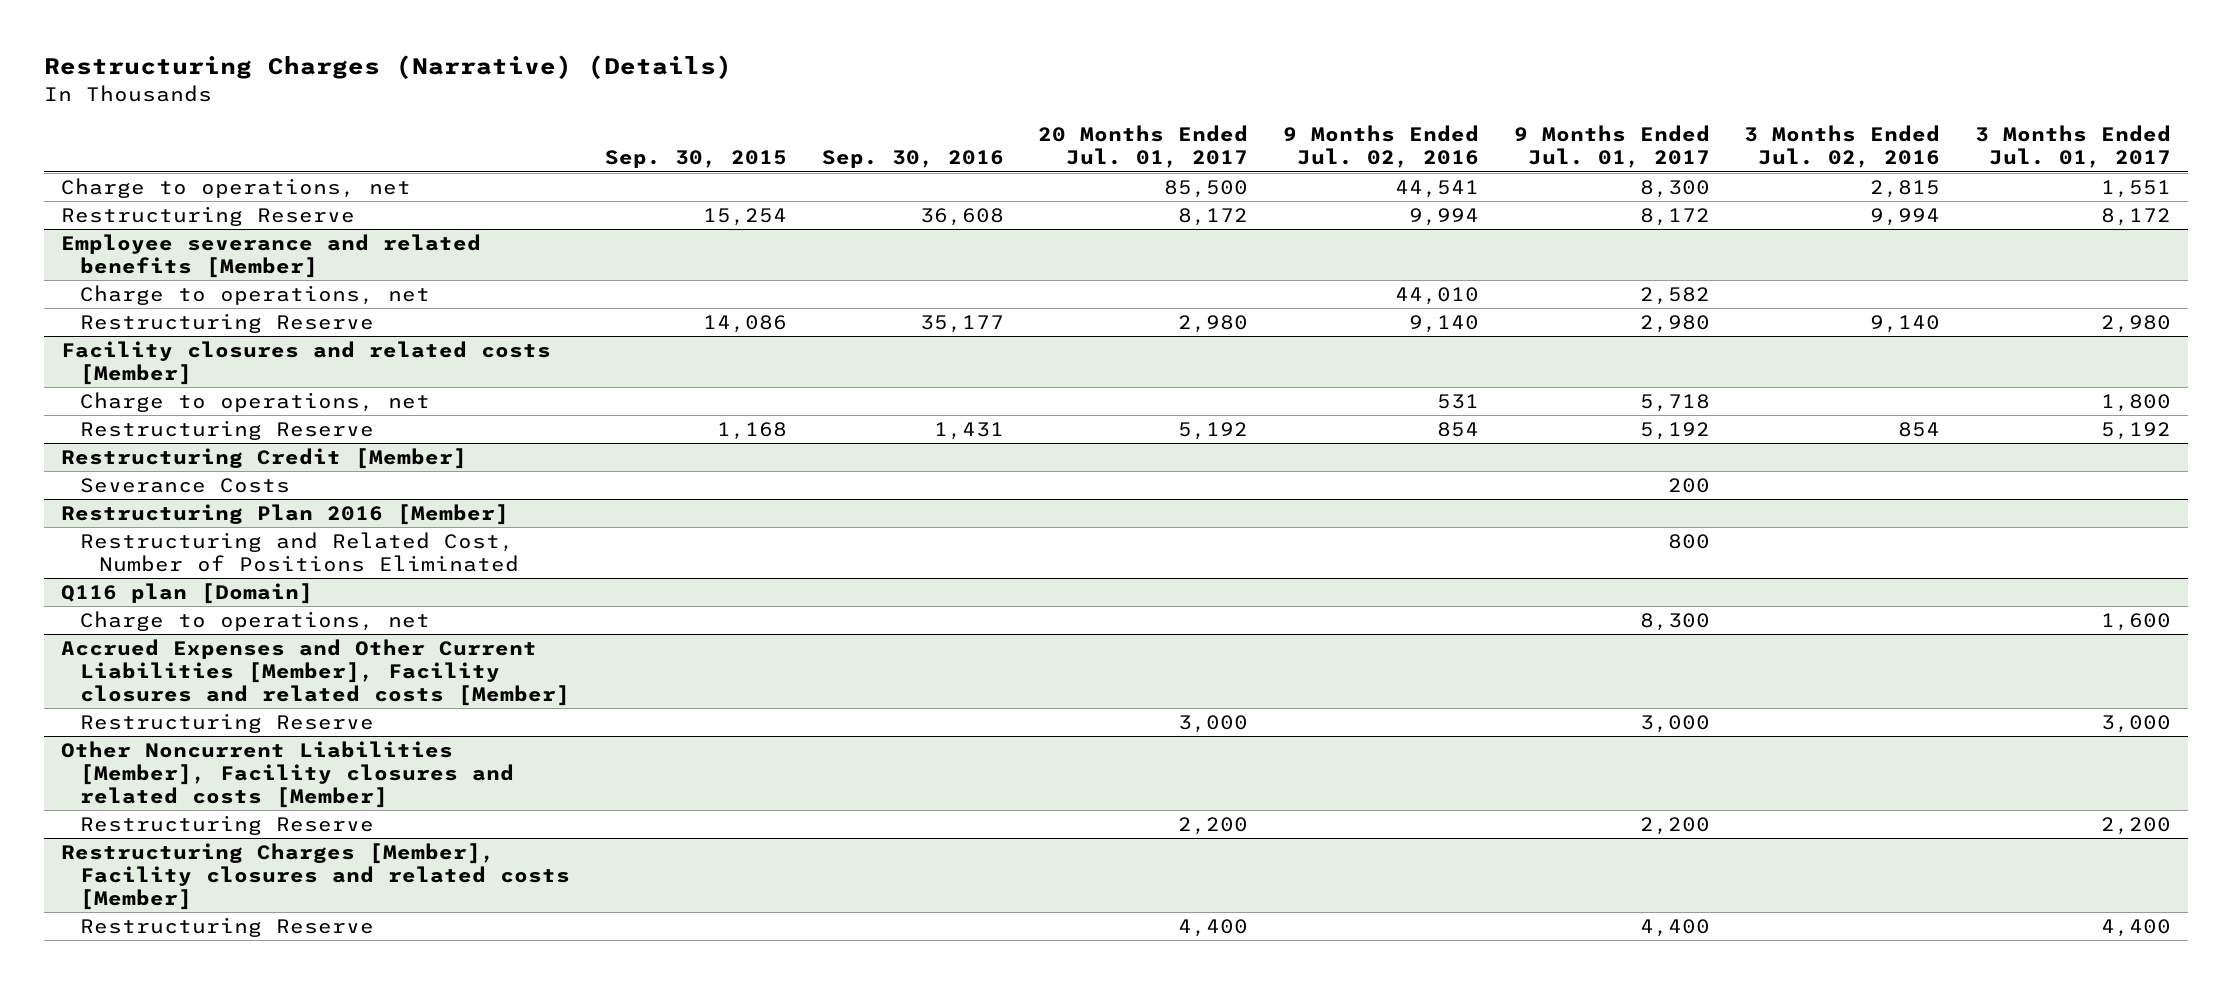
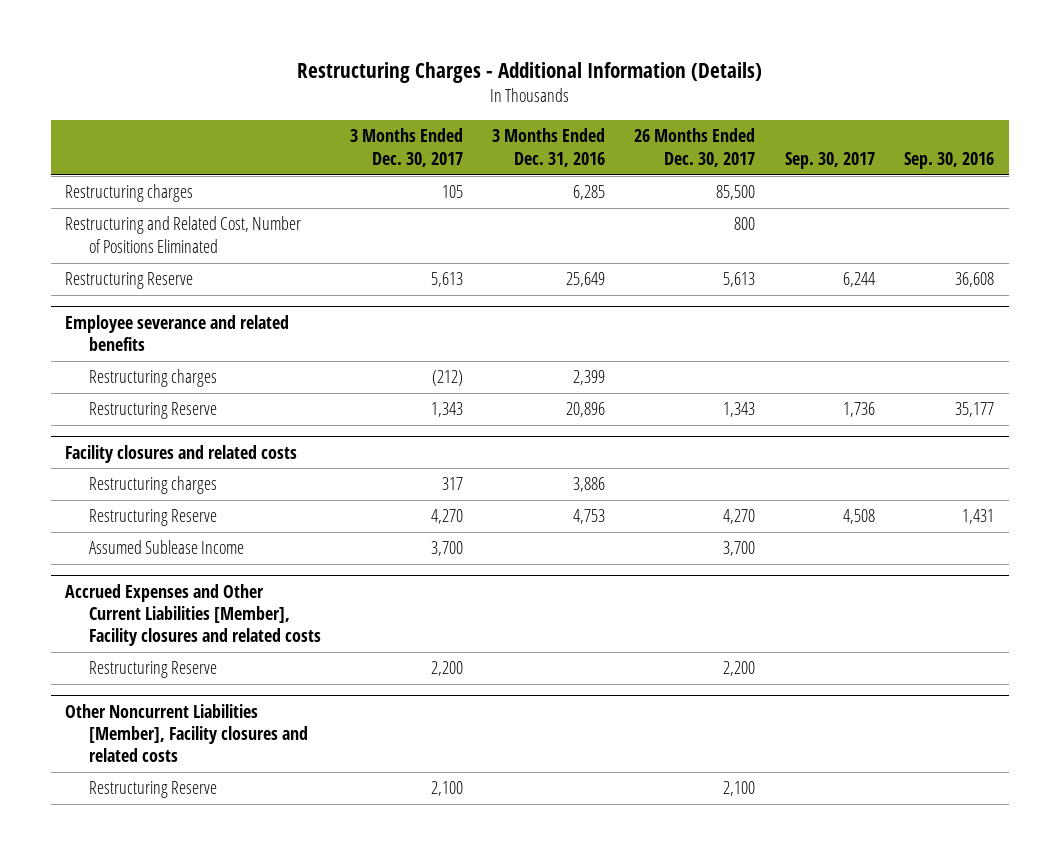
- Restructuring Charges (Narrative) (Details)
+ Restructuring Charges - Additional Information (Details)
- | Sep. 30, 2015 | Sep. 30, 2016 | 20 Months Ended Jul. 01, 2017 | 9 Months Ended Jul. 02, 2016 | 9 Months Ended Jul. 01, 2017 | 3 Months Ended Jul. 02, 2016 | 3 Months Ended Jul. 01, 2017
+ | 3 Months Ended Dec. 30, 2017 | 3 Months Ended Dec. 31, 2016 | 26 Months Ended Dec. 30, 2017 | Sep. 30, 2017 | Sep. 30, 2016
- Charge to operations, net | | | 85,500 | 44,541 | 8,300 | 2,815 | 1,551
+ Restructuring charges | 105 | 6,285 | 85,500 | |
+ Restructuring and Related Cost, Number of Positions Eliminated | | | 800 | |
- Employee severance and related benefits [Member]
- Charge to operations, net | | | | 44,010 | 2,582 | |
+ Employee severance and related benefits
+ Restructuring charges | (212) | 2,399 | | |
- Facility closures and related costs [Member]
- Charge to operations, net | | | | 531 | 5,718 | | 1,800
+ Facility closures and related costs
+ Restructuring charges | 317 | 3,886 | | |
- Restructuring Credit [Member]
- Severance Costs | | | | | 200 | |
- Restructuring Plan 2016 [Member]
- Restructuring and Related Cost, Number of Positions Eliminated | | | | | 800 | |
- Q116 plan [Domain]
- Charge to operations, net | | | | | 8,300 | | 1,600
- Accrued Expenses and Other Current Liabilities [Member], Facility closures and related costs [Member]
+ Assumed Sublease Income | 3,700 | | 3,700 | |
+ Accrued Expenses and Other Current Liabilities [Member], Facility closures and related costs
- Other Noncurrent Liabilities [Member], Facility closures and related costs [Member]
+ Other Noncurrent Liabilities [Member], Facility closures and related costs
- Restructuring Charges [Member], Facility closures and related costs [Member]
- Restructuring Reserve | | | 4,400 | | 4,400 | | 4,400

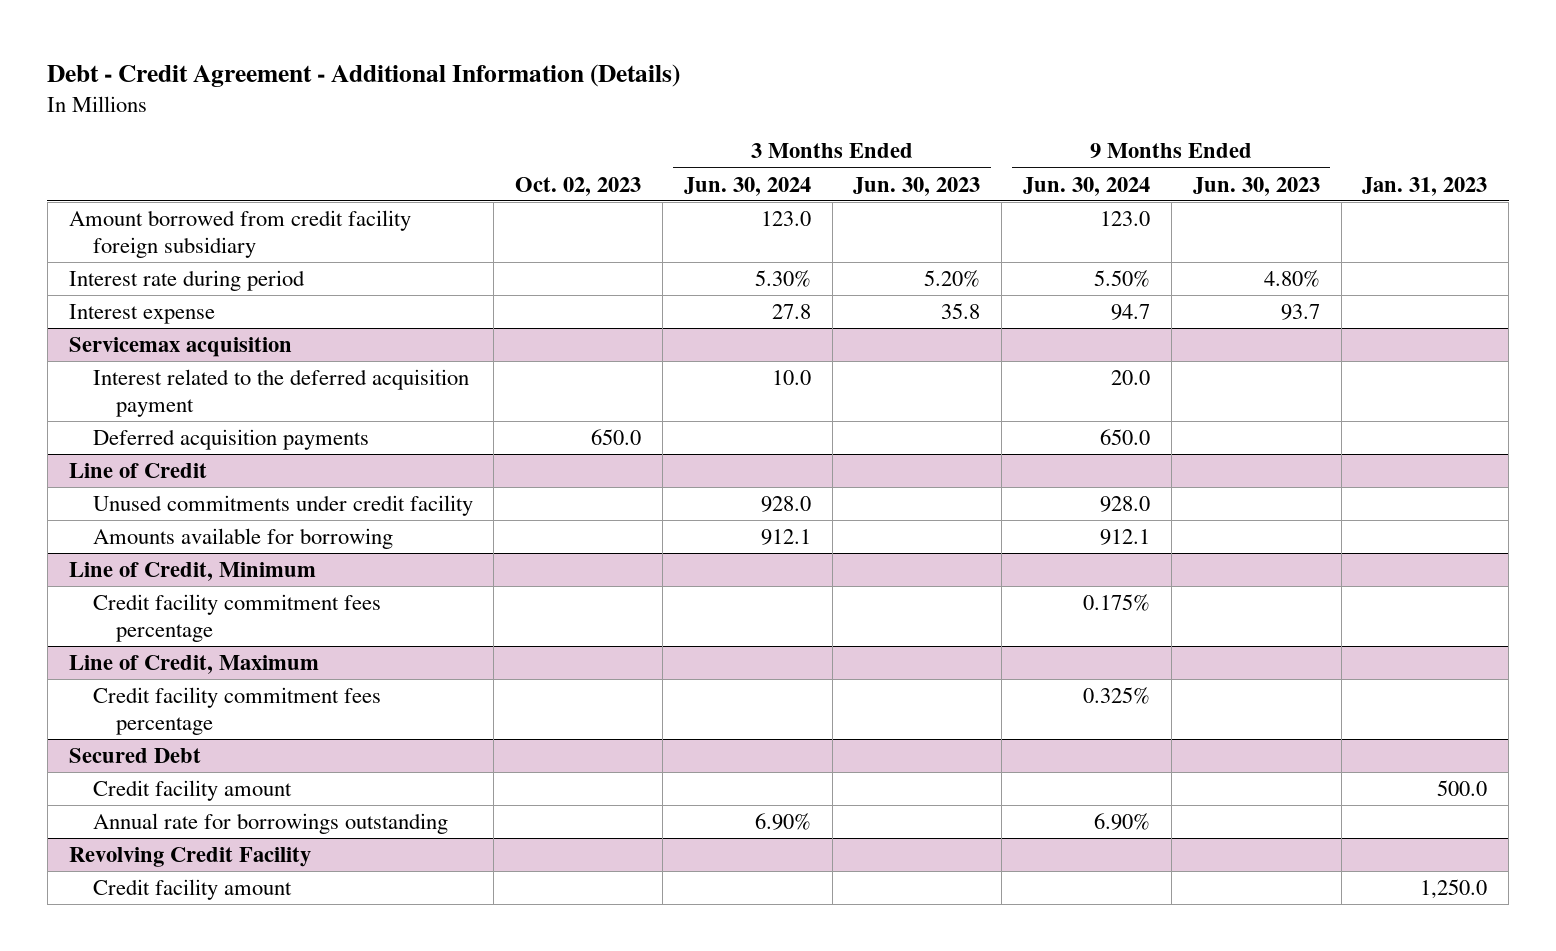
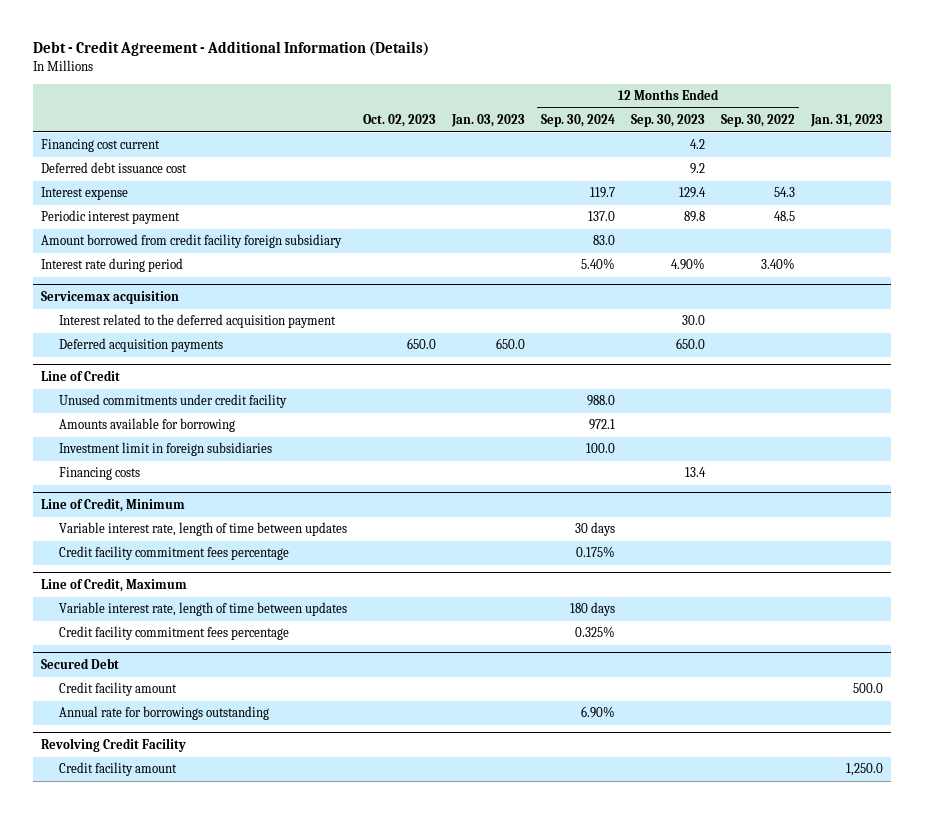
- | Oct. 02, 2023 | 3 Months Ended Jun. 30, 2024 | 3 Months Ended Jun. 30, 2023 | 9 Months Ended Jun. 30, 2024 | 9 Months Ended Jun. 30, 2023 | Jan. 31, 2023
+ | Oct. 02, 2023 | Jan. 03, 2023 | 12 Months Ended Sep. 30, 2024 | 12 Months Ended Sep. 30, 2023 | 12 Months Ended Sep. 30, 2022 | Jan. 31, 2023
+ Financing cost current | | | | 4.2 | |
+ Deferred debt issuance cost | | | | 9.2 | |
moved up: Interest expense | | | 119.7 | 129.4 | 54.3 |
+ Periodic interest payment | | | 137.0 | 89.8 | 48.5 |
@ Line of Credit
+ Investment limit in foreign subsidiaries | | | 100.0 | | |
+ Financing costs | | | | 13.4 | |
@ Line of Credit, Minimum
+ Variable interest rate, length of time between updates | | | 30 days | | |
@ Line of Credit, Maximum
+ Variable interest rate, length of time between updates | | | 180 days | | |

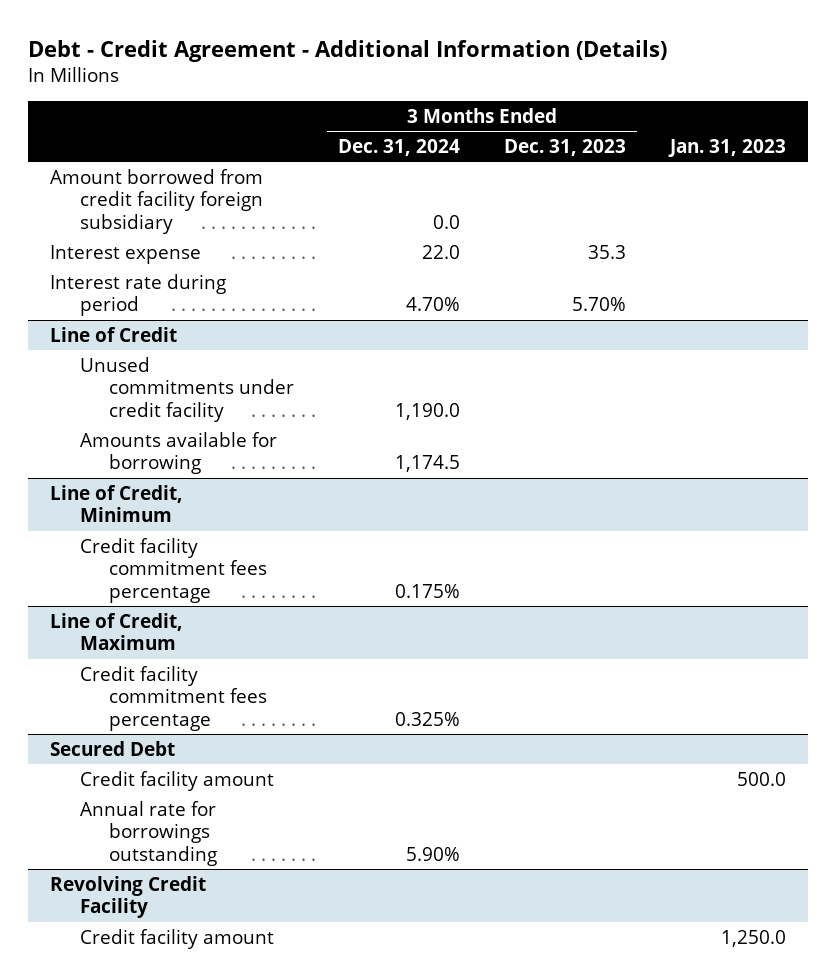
- | Oct. 02, 2023 | Jan. 03, 2023 | 12 Months Ended Sep. 30, 2024 | 12 Months Ended Sep. 30, 2023 | 12 Months Ended Sep. 30, 2022 | Jan. 31, 2023
+ | 3 Months Ended Dec. 31, 2024 | 3 Months Ended Dec. 31, 2023 | Jan. 31, 2023
- Financing cost current | | | | 4.2 | |
- Deferred debt issuance cost | | | | 9.2 | |
- Periodic interest payment | | | 137.0 | 89.8 | 48.5 |
moved down: Interest expense | 22.0 | 35.3 |
- Servicemax acquisition
- Interest related to the deferred acquisition payment | | | | 30.0 | |
- Deferred acquisition payments | 650.0 | 650.0 | | 650.0 | |
@ Line of Credit
- Investment limit in foreign subsidiaries | | | 100.0 | | |
- Financing costs | | | | 13.4 | |
@ Line of Credit, Minimum
- Variable interest rate, length of time between updates | | | 30 days | | |
@ Line of Credit, Maximum
- Variable interest rate, length of time between updates | | | 180 days | | |

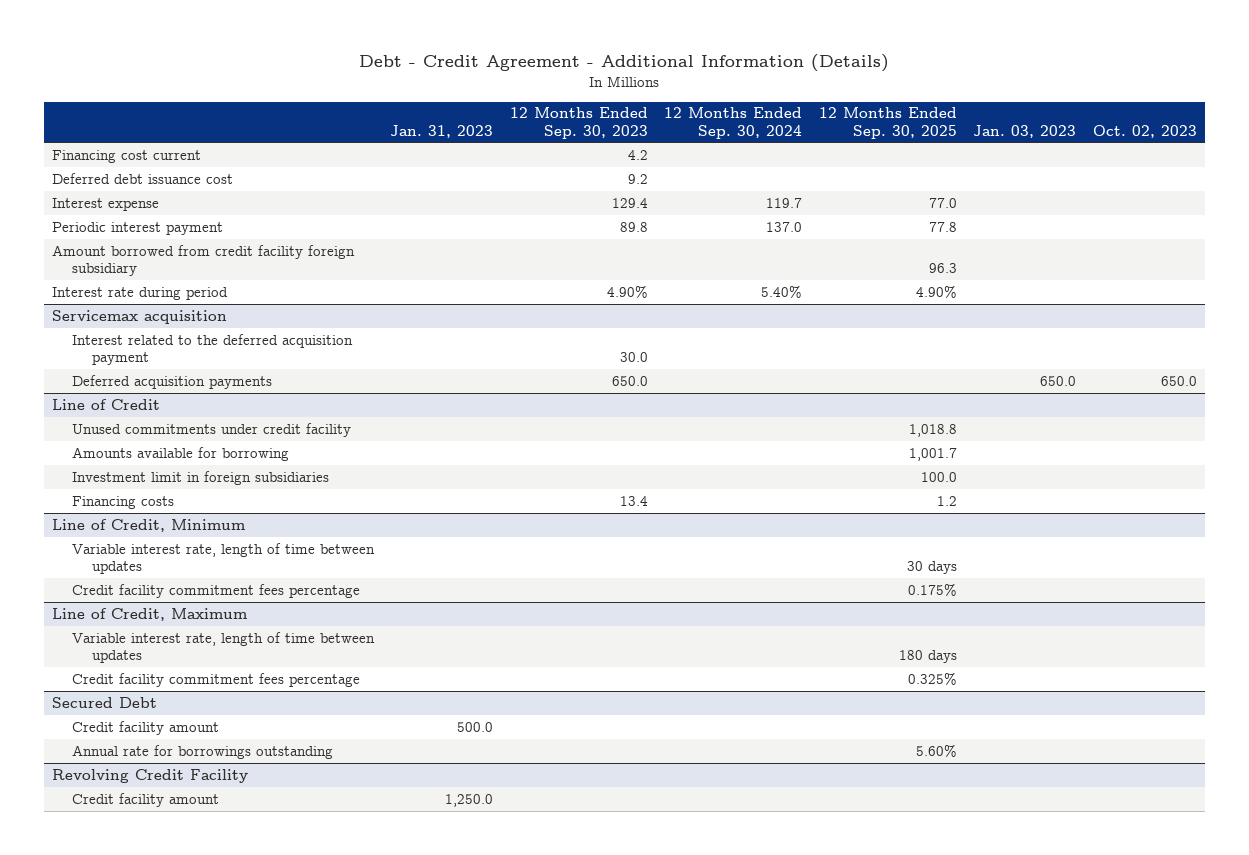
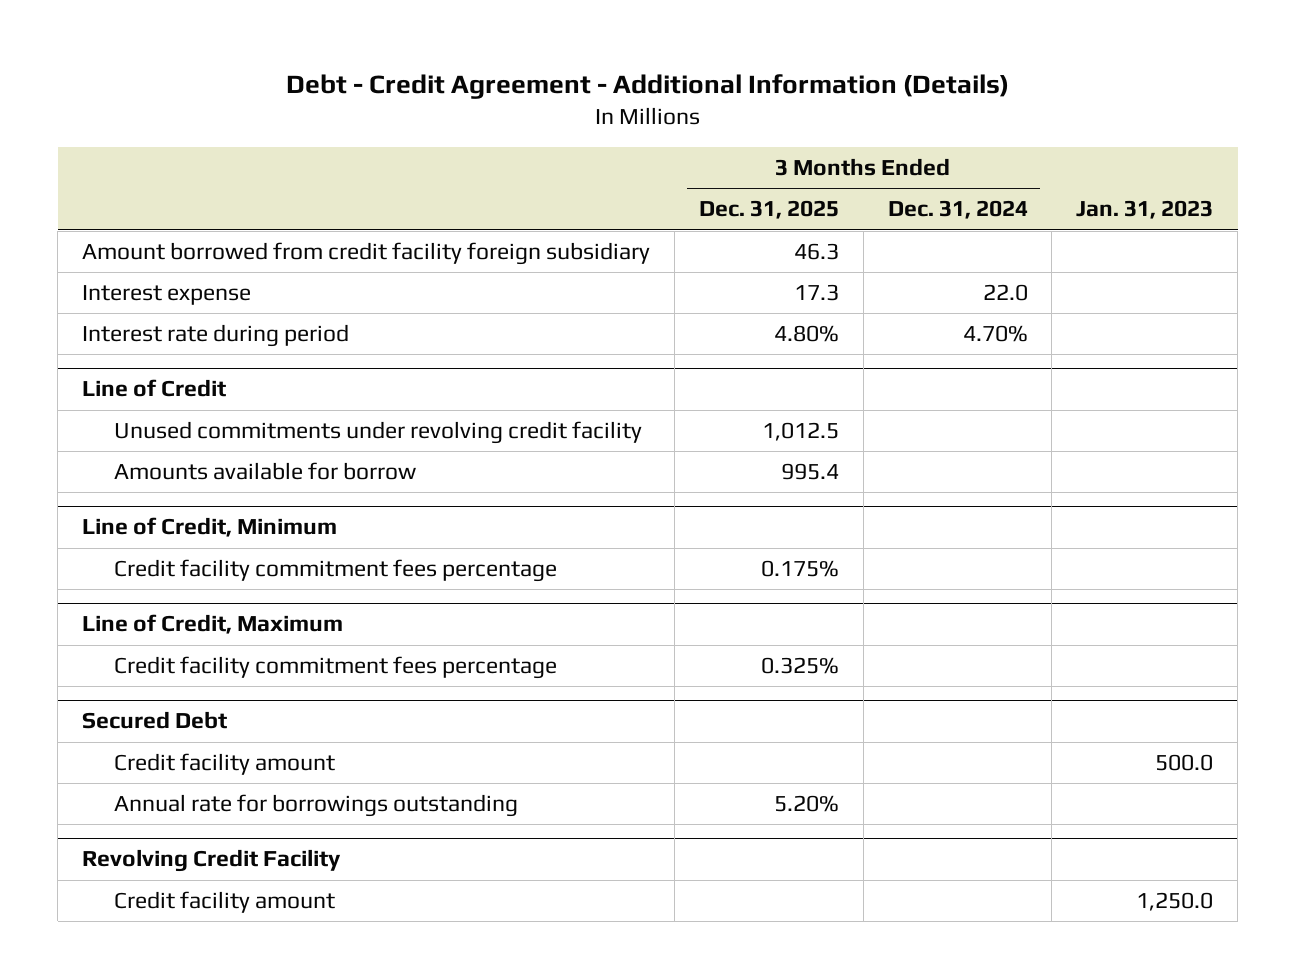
- | Jan. 31, 2023 | 12 Months Ended Sep. 30, 2023 | 12 Months Ended Sep. 30, 2024 | 12 Months Ended Sep. 30, 2025 | Jan. 03, 2023 | Oct. 02, 2023
+ | 3 Months Ended Dec. 31, 2025 | 3 Months Ended Dec. 31, 2024 | Jan. 31, 2023
- Financing cost current | | 4.2 | | | |
- Deferred debt issuance cost | | 9.2 | | | |
- Periodic interest payment | | 89.8 | 137.0 | 77.8 | |
moved down: Interest expense | 17.3 | 22.0 |
- Servicemax acquisition
- Interest related to the deferred acquisition payment | | 30.0 | | | |
- Deferred acquisition payments | | 650.0 | | | 650.0 | 650.0
@ Line of Credit
- Unused commitments under credit facility | | | | 1,018.8 | |
- Amounts available for borrowing | | | | 1,001.7 | |
- Investment limit in foreign subsidiaries | | | | 100.0 | |
- Financing costs | | 13.4 | | 1.2 | |
+ Unused commitments under revolving credit facility | 1,012.5 | |
+ Amounts available for borrow | 995.4 | |
@ Line of Credit, Minimum
- Variable interest rate, length of time between updates | | | | 30 days | |
@ Line of Credit, Maximum
- Variable interest rate, length of time between updates | | | | 180 days | |

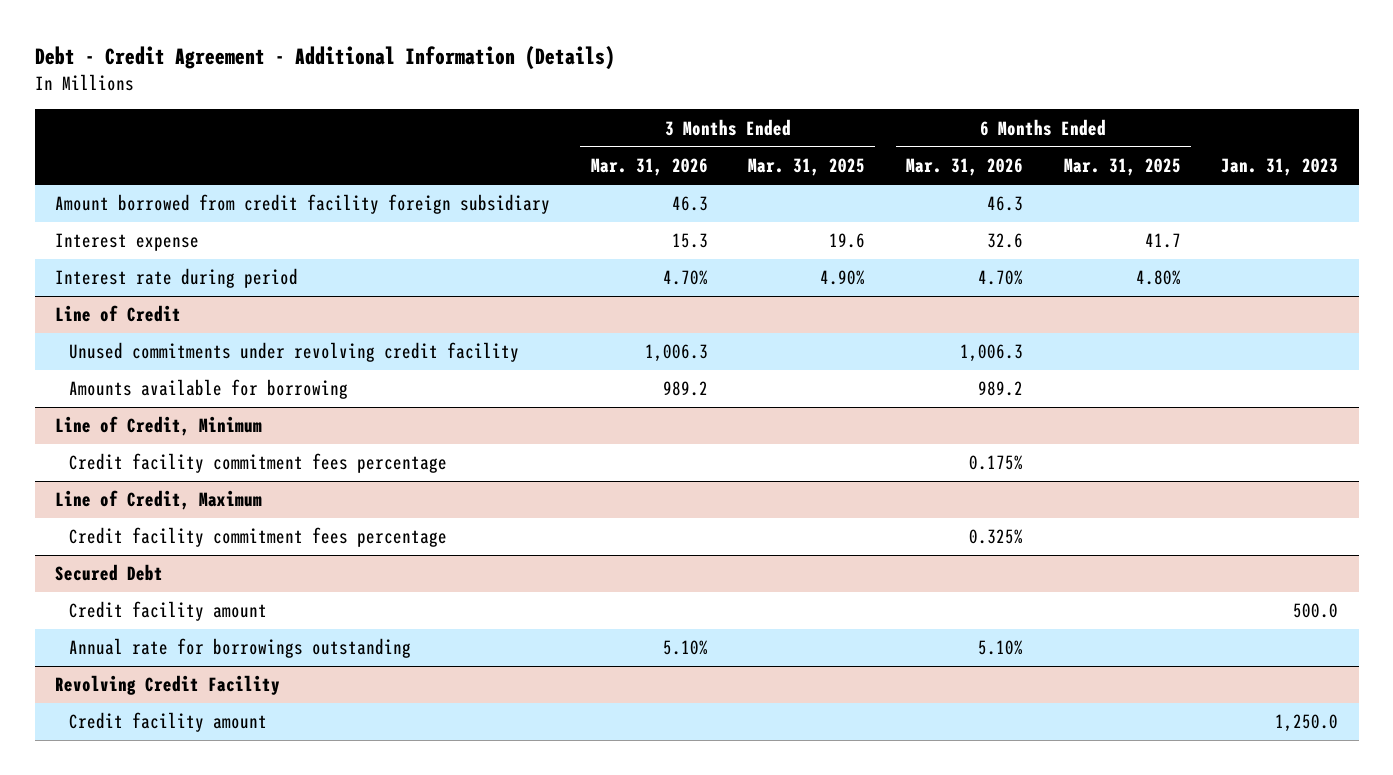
- | 3 Months Ended Dec. 31, 2025 | 3 Months Ended Dec. 31, 2024 | Jan. 31, 2023
+ | 3 Months Ended Mar. 31, 2026 | 3 Months Ended Mar. 31, 2025 | 6 Months Ended Mar. 31, 2026 | 6 Months Ended Mar. 31, 2025 | Jan. 31, 2023
@ Line of Credit
- Amounts available for borrow | 995.4 | |
+ Amounts available for borrowing | 989.2 | | 989.2 | |

